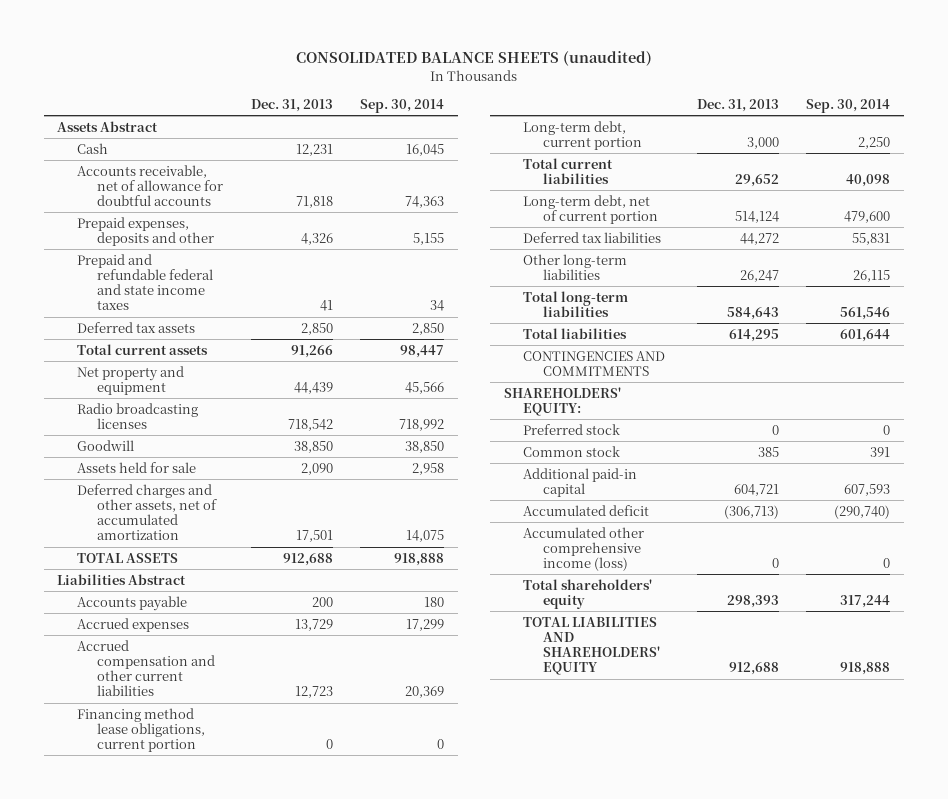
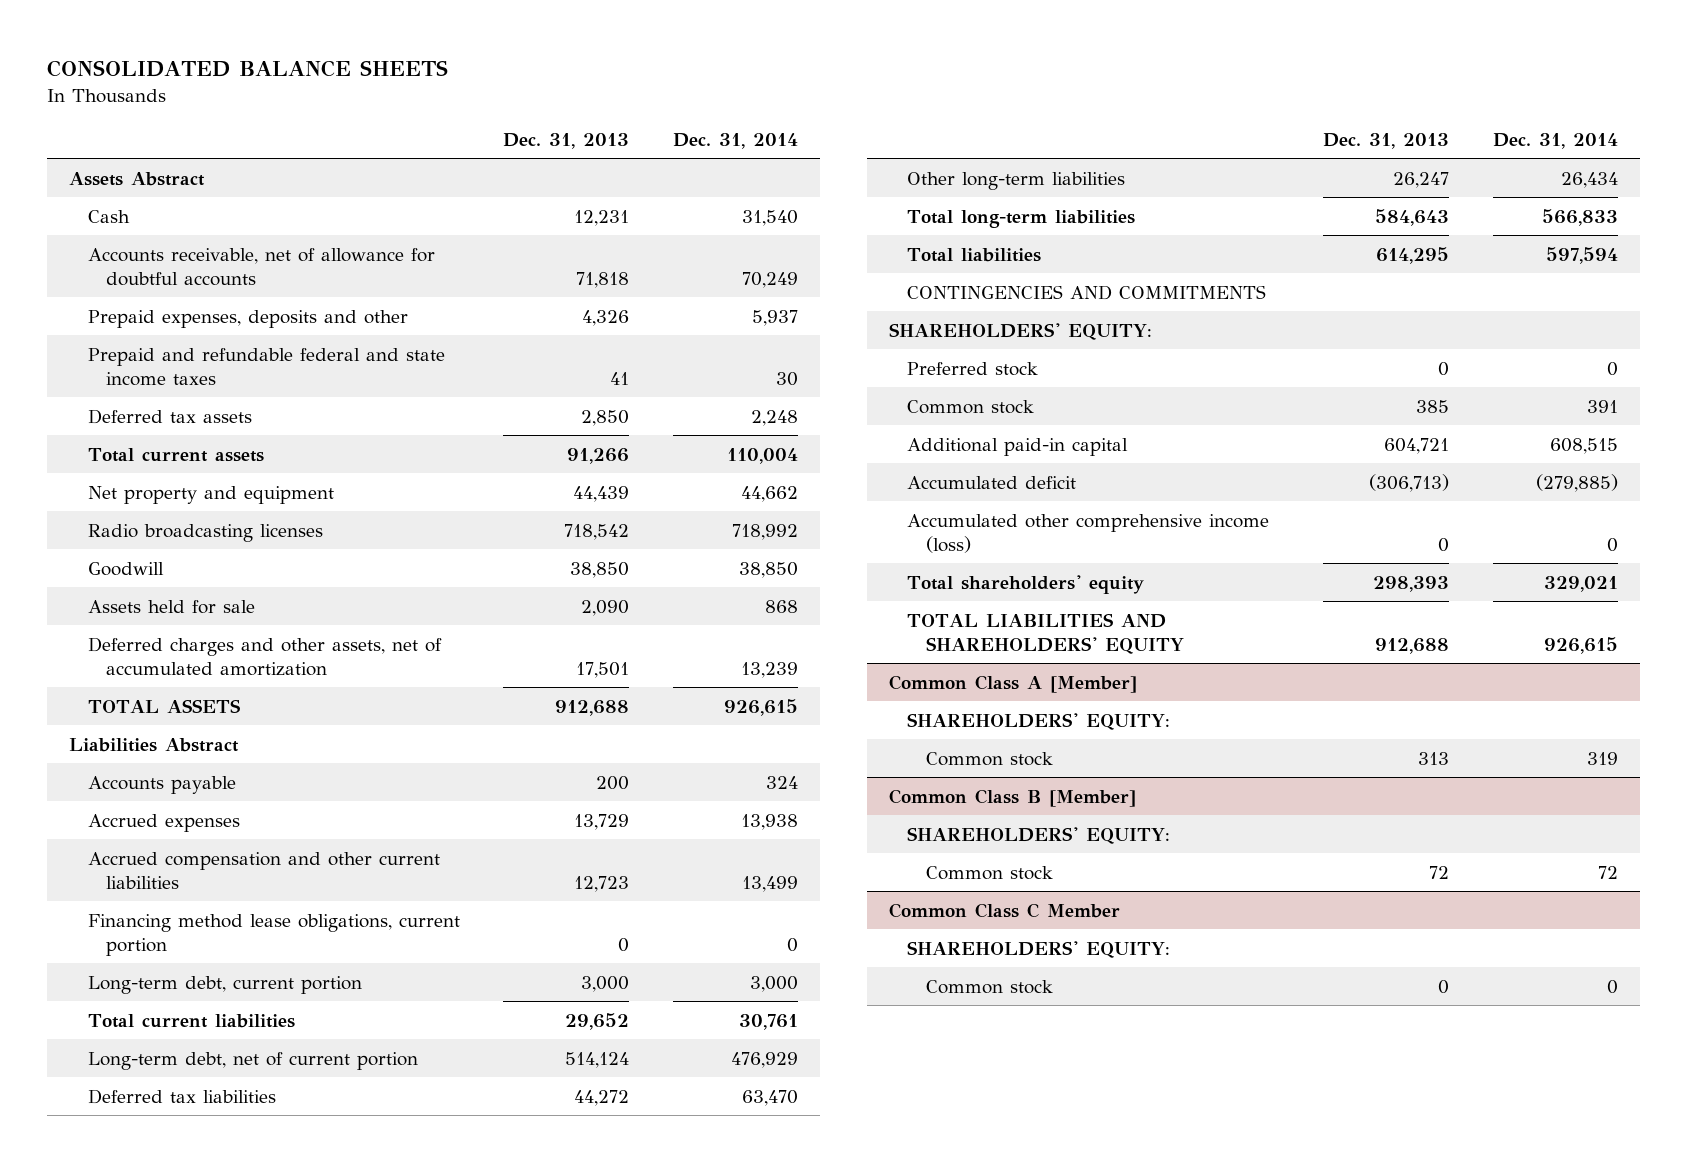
- CONSOLIDATED BALANCE SHEETS (unaudited)
+ CONSOLIDATED BALANCE SHEETS
- | Dec. 31, 2013 | Sep. 30, 2014
+ | Dec. 31, 2013 | Dec. 31, 2014
+ Common Class A [Member]
+ SHAREHOLDERS' EQUITY:
+ Common stock | 313 | 319
+ Common Class B [Member]
+ SHAREHOLDERS' EQUITY:
+ Common stock | 72 | 72
+ Common Class C Member
+ SHAREHOLDERS' EQUITY:
+ Common stock | 0 | 0

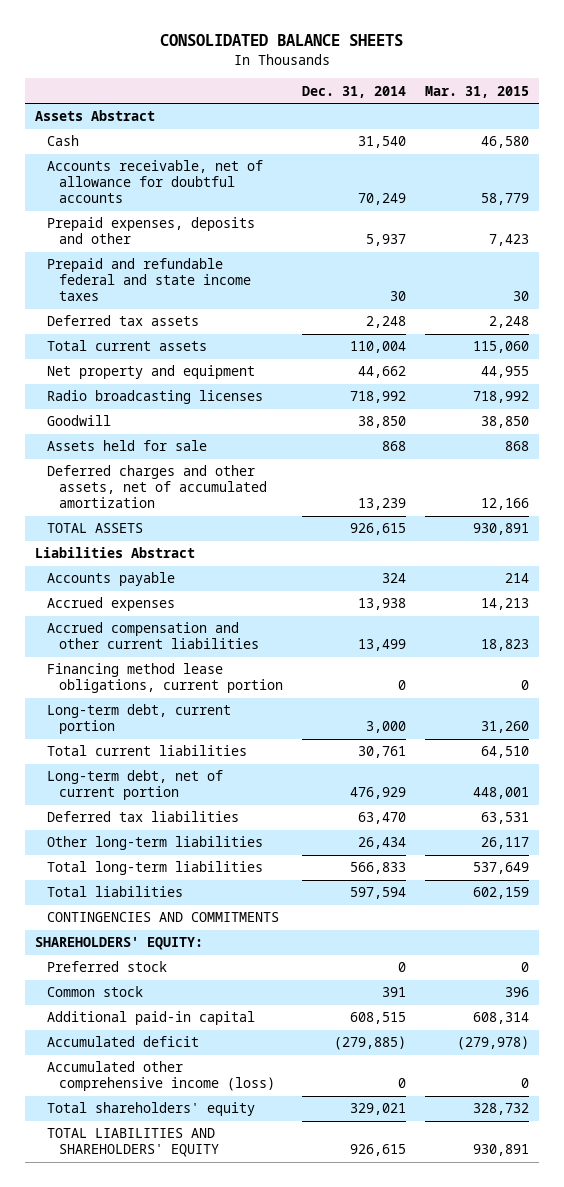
- | Dec. 31, 2013 | Dec. 31, 2014
+ | Dec. 31, 2014 | Mar. 31, 2015
- Common Class A [Member]
- SHAREHOLDERS' EQUITY:
- Common stock | 313 | 319
- Common Class B [Member]
- SHAREHOLDERS' EQUITY:
- Common stock | 72 | 72
- Common Class C Member
- SHAREHOLDERS' EQUITY:
- Common stock | 0 | 0

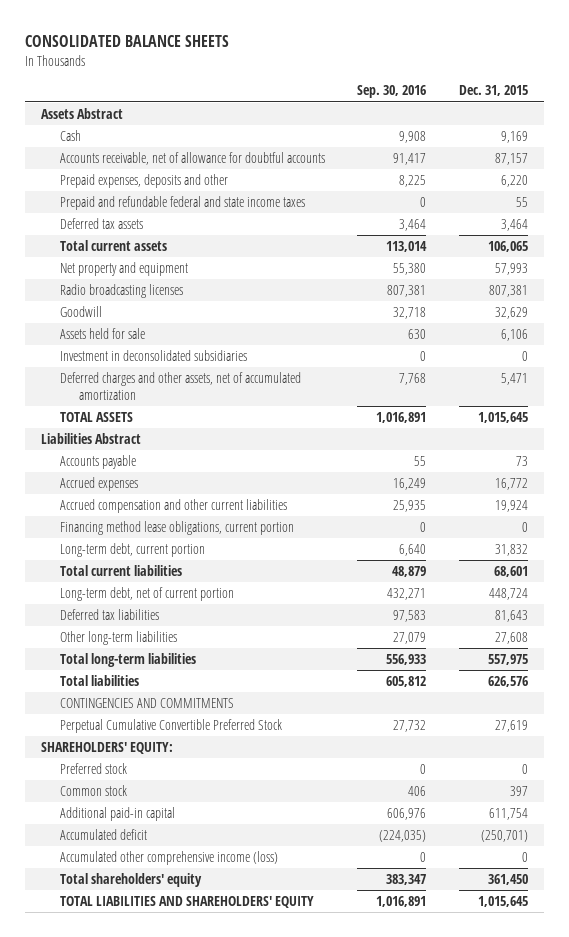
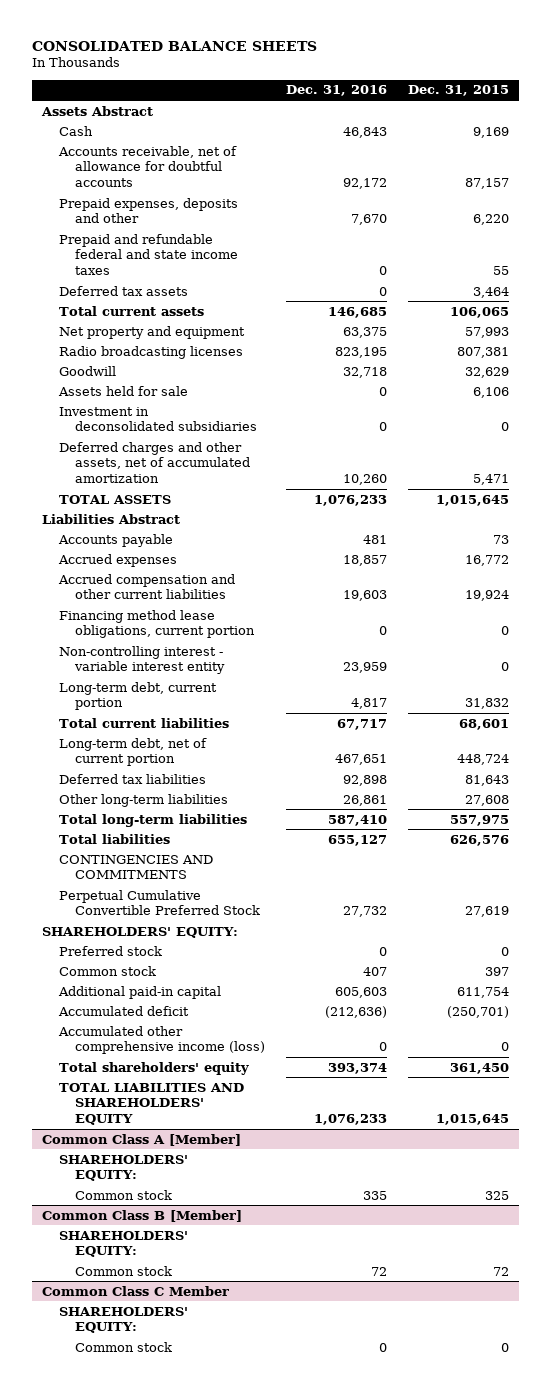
- | Sep. 30, 2016 | Dec. 31, 2015
+ | Dec. 31, 2016 | Dec. 31, 2015
+ Non-controlling interest - variable interest entity | 23,959 | 0
+ Common Class A [Member]
+ SHAREHOLDERS' EQUITY:
+ Common stock | 335 | 325
+ Common Class B [Member]
+ SHAREHOLDERS' EQUITY:
+ Common stock | 72 | 72
+ Common Class C Member
+ SHAREHOLDERS' EQUITY:
+ Common stock | 0 | 0

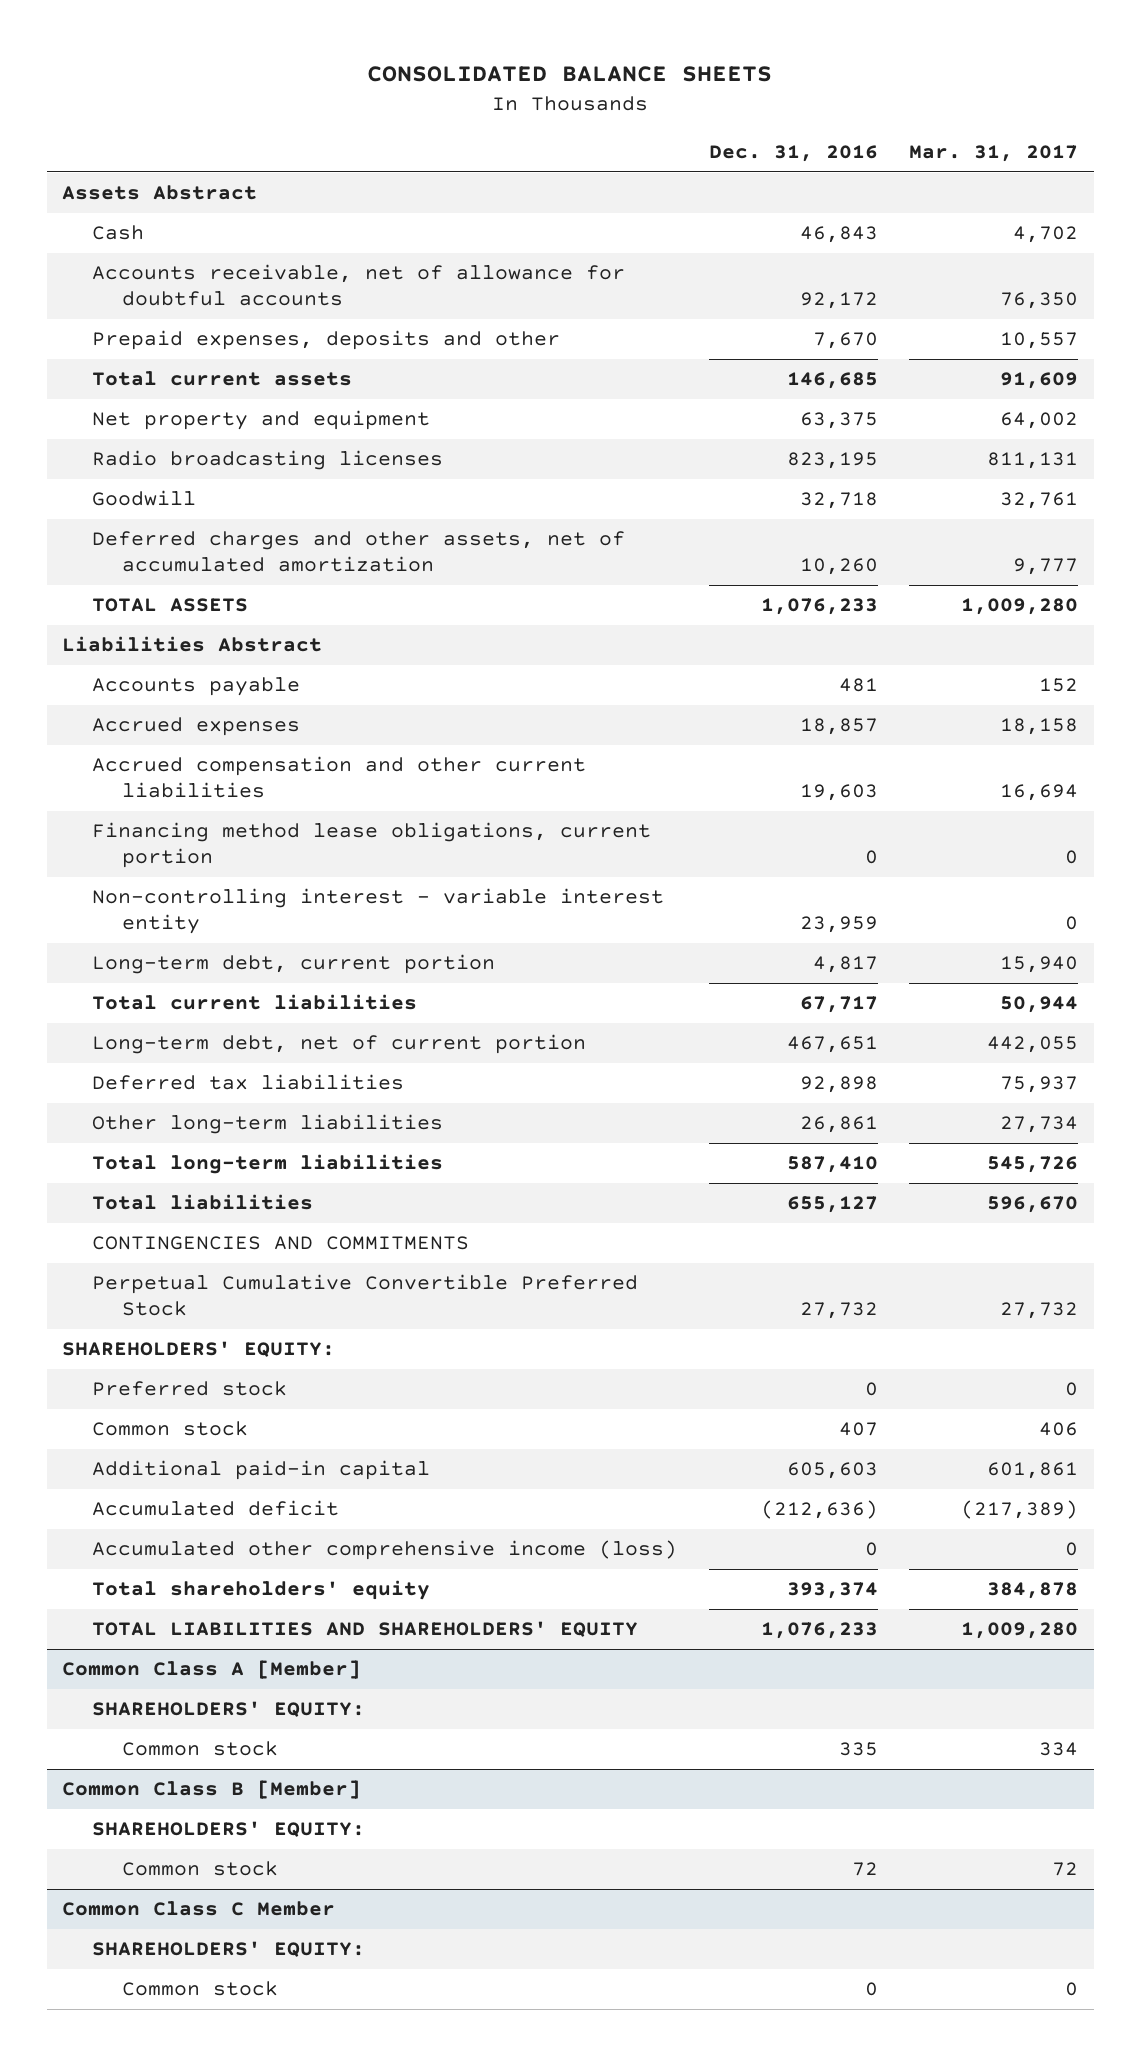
- | Dec. 31, 2016 | Dec. 31, 2015
+ | Dec. 31, 2016 | Mar. 31, 2017
- Prepaid and refundable federal and state income taxes | 0 | 55
- Deferred tax assets | 0 | 3,464
- Assets held for sale | 0 | 6,106
- Investment in deconsolidated subsidiaries | 0 | 0

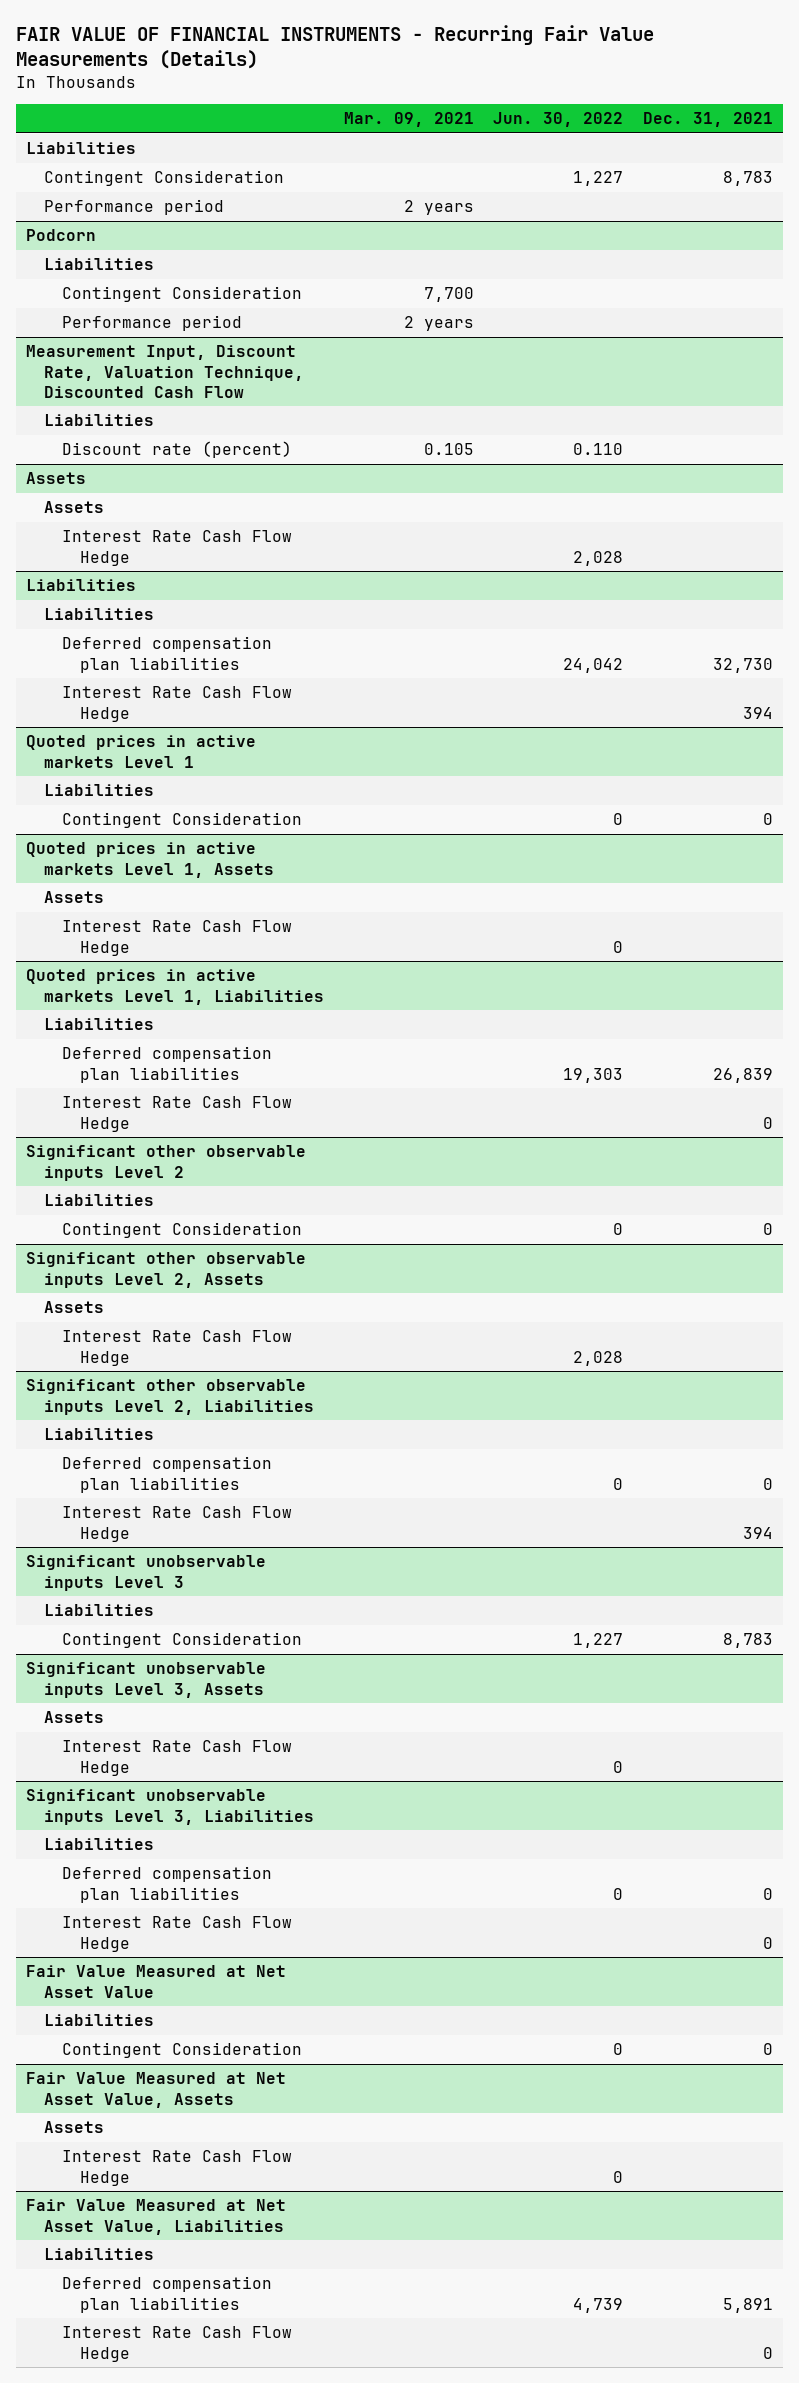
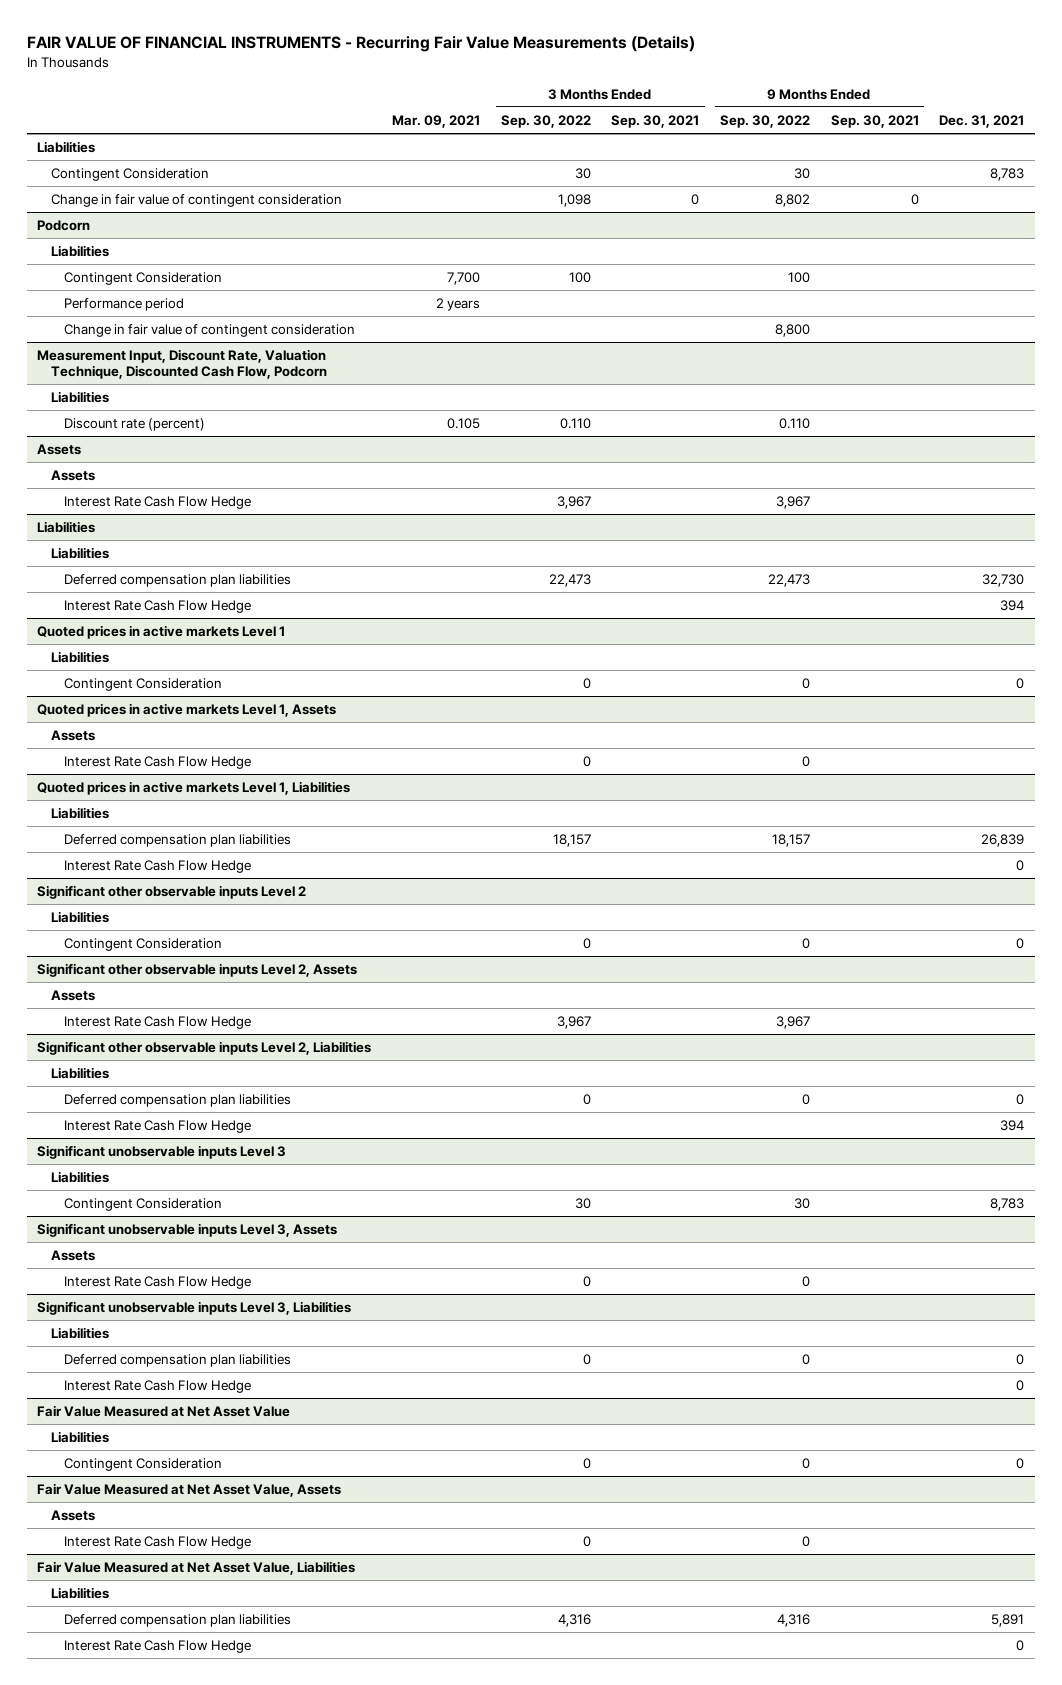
- | Mar. 09, 2021 | Jun. 30, 2022 | Dec. 31, 2021
+ | Mar. 09, 2021 | 3 Months Ended Sep. 30, 2022 | 3 Months Ended Sep. 30, 2021 | 9 Months Ended Sep. 30, 2022 | 9 Months Ended Sep. 30, 2021 | Dec. 31, 2021
- Performance period | 2 years | |
+ Change in fair value of contingent consideration | | 1,098 | 0 | 8,802 | 0 |
- Measurement Input, Discount Rate, Valuation Technique, Discounted Cash Flow
@ Podcorn
+ Change in fair value of contingent consideration | | | | 8,800 | |
+ Measurement Input, Discount Rate, Valuation Technique, Discounted Cash Flow, Podcorn

